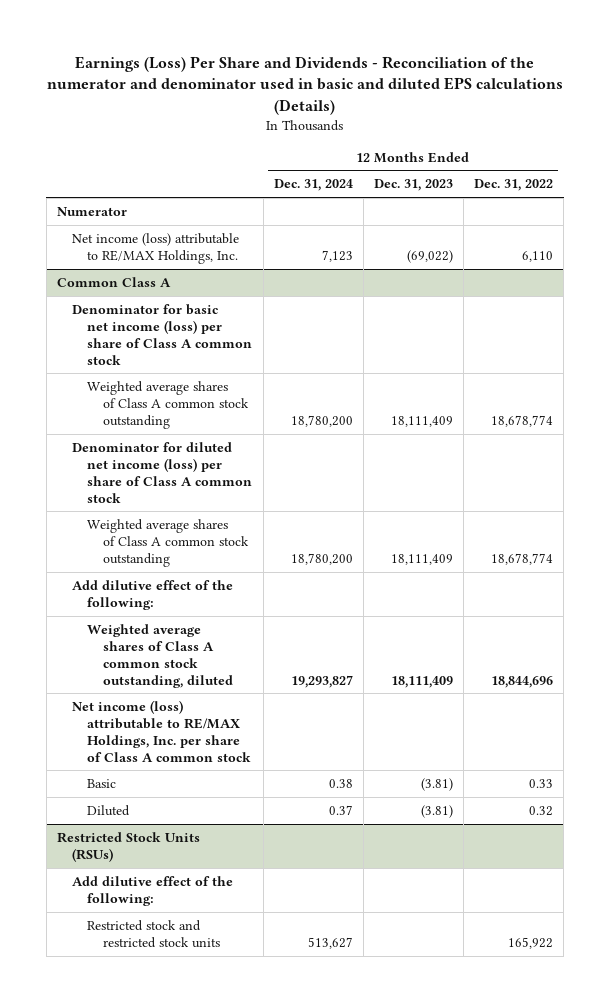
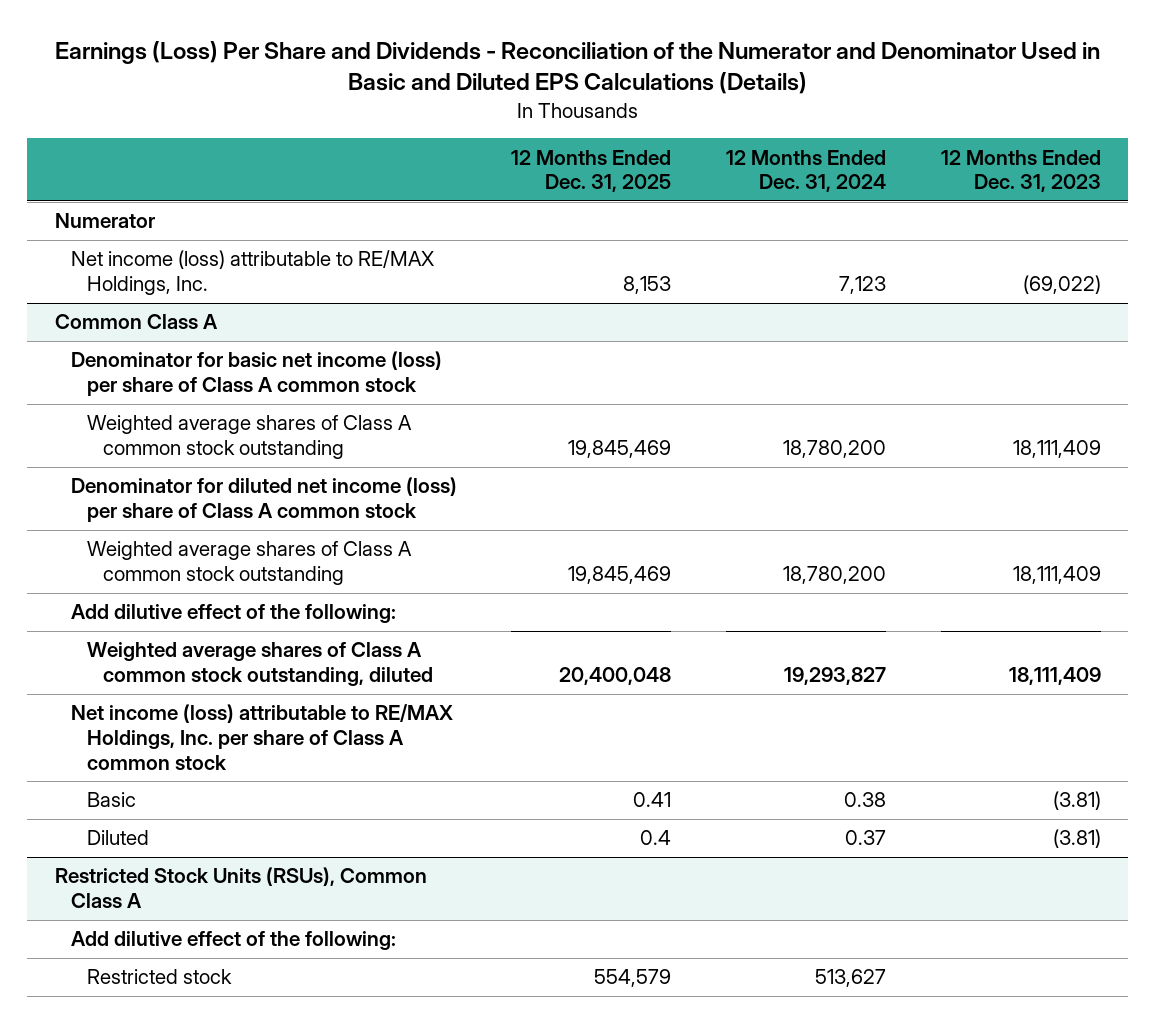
- Earnings (Loss) Per Share and Dividends - Reconciliation of the numerator and denominator used in basic and diluted EPS calculations (Details)
+ Earnings (Loss) Per Share and Dividends - Reconciliation of the Numerator and Denominator Used in Basic and Diluted EPS Calculations (Details)
- | 12 Months Ended Dec. 31, 2024 | 12 Months Ended Dec. 31, 2023 | 12 Months Ended Dec. 31, 2022
+ | 12 Months Ended Dec. 31, 2025 | 12 Months Ended Dec. 31, 2024 | 12 Months Ended Dec. 31, 2023
- Restricted Stock Units (RSUs)
+ Restricted Stock Units (RSUs), Common Class A
- Restricted stock and restricted stock units | 513,627 | | 165,922
+ Restricted stock | 554,579 | 513,627 |

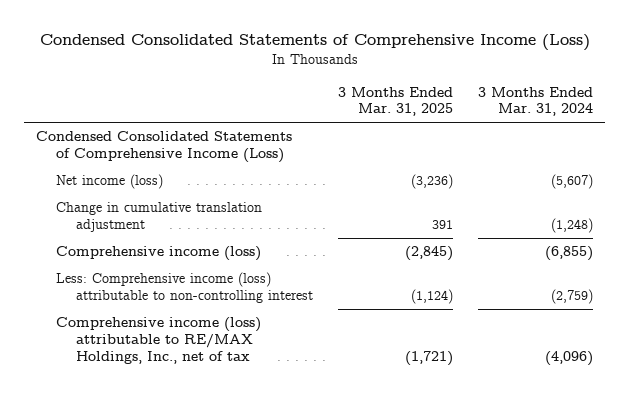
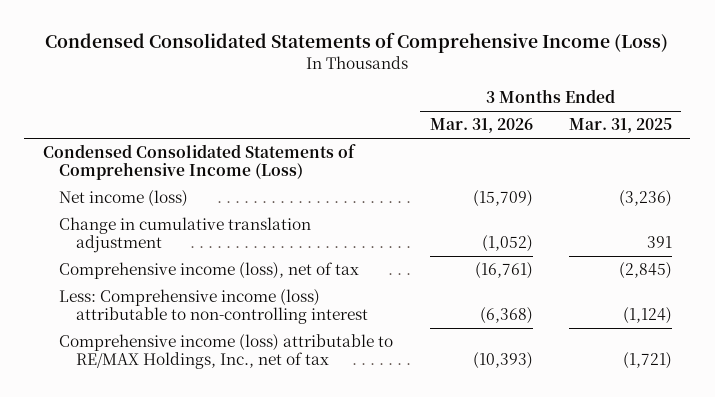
- | 3 Months Ended Mar. 31, 2025 | 3 Months Ended Mar. 31, 2024
+ | 3 Months Ended Mar. 31, 2026 | 3 Months Ended Mar. 31, 2025
- Comprehensive income (loss) | (2,845) | (6,855)
+ Comprehensive income (loss), net of tax | (16,761) | (2,845)

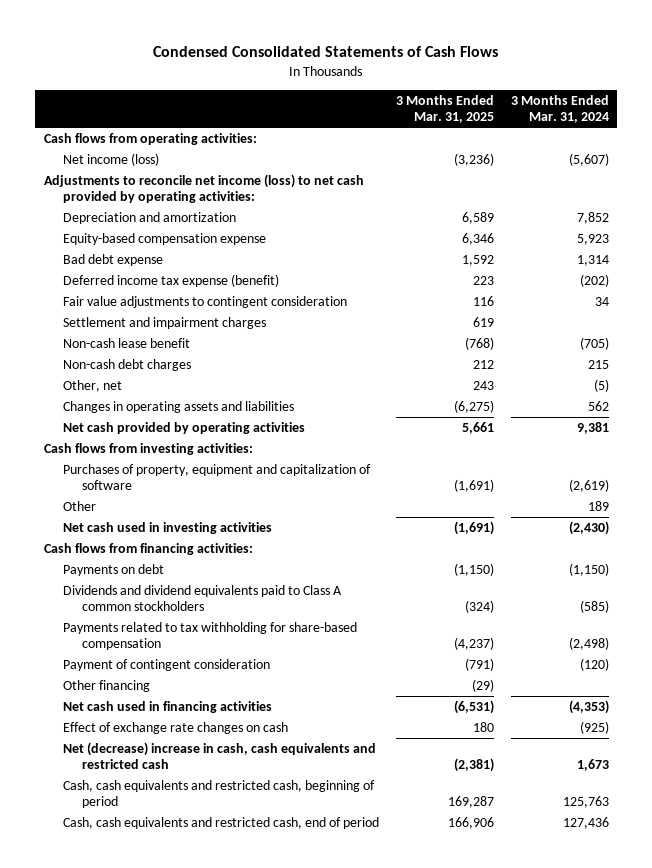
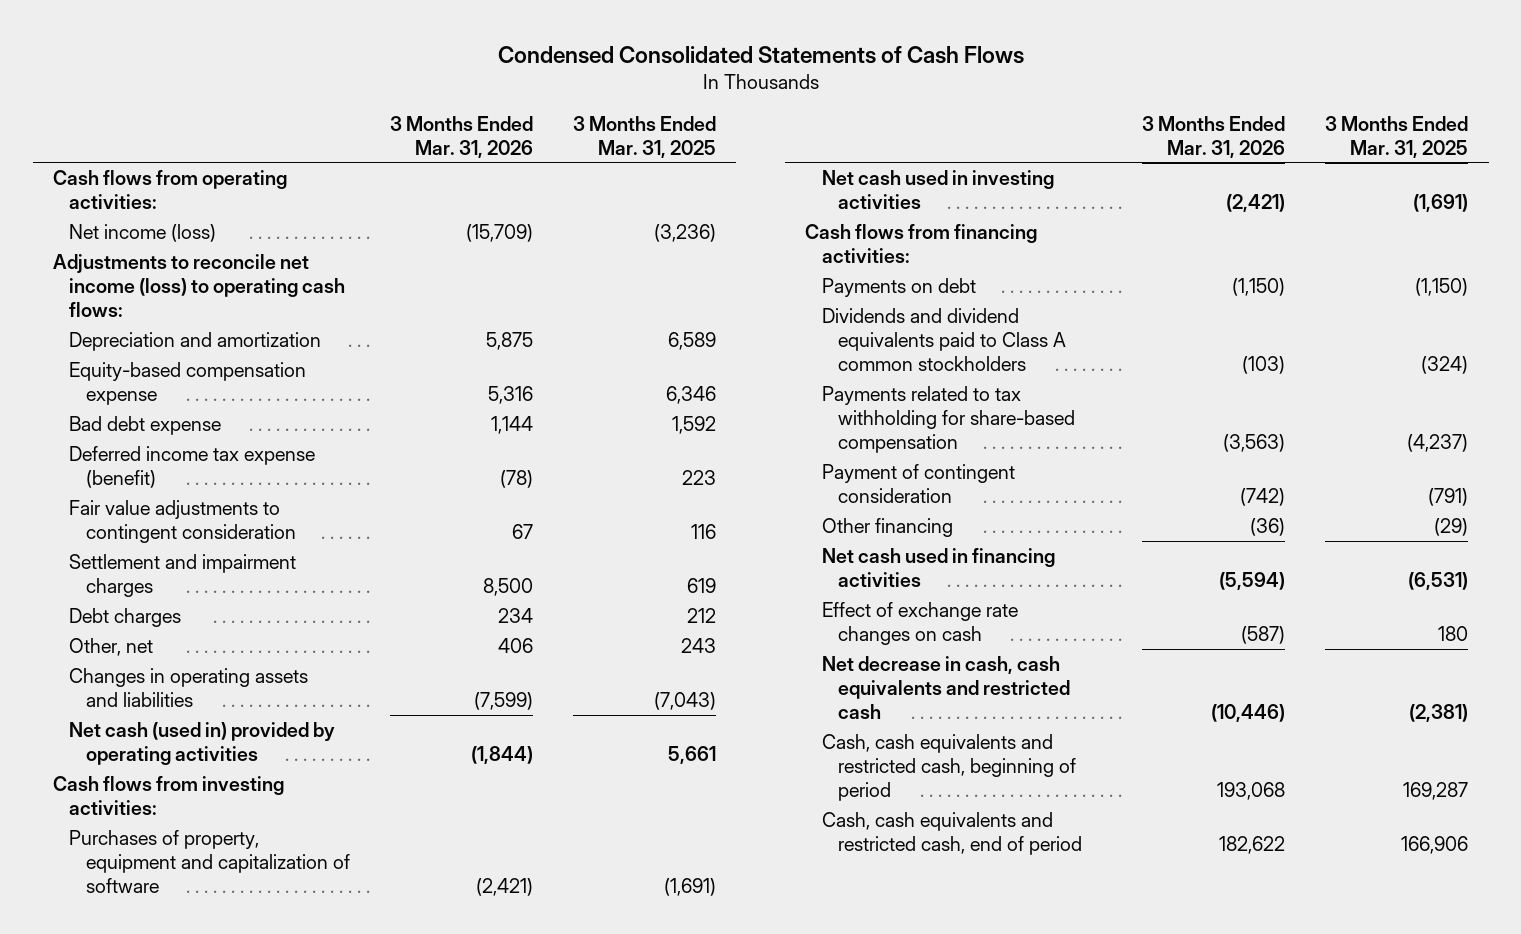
- | 3 Months Ended Mar. 31, 2025 | 3 Months Ended Mar. 31, 2024
+ | 3 Months Ended Mar. 31, 2026 | 3 Months Ended Mar. 31, 2025
- Adjustments to reconcile net income (loss) to net cash provided by operating activities:
+ Adjustments to reconcile net income (loss) to operating cash flows:
- Non-cash lease benefit | (768) | (705)
- Non-cash debt charges | 212 | 215
+ Debt charges | 234 | 212
- Changes in operating assets and liabilities | (6,275) | 562
- Net cash provided by operating activities | 5,661 | 9,381
+ Changes in operating assets and liabilities | (7,599) | (7,043)
+ Net cash (used in) provided by operating activities | (1,844) | 5,661
- Other | | 189
- Net (decrease) increase in cash, cash equivalents and restricted cash | (2,381) | 1,673
+ Net decrease in cash, cash equivalents and restricted cash | (10,446) | (2,381)

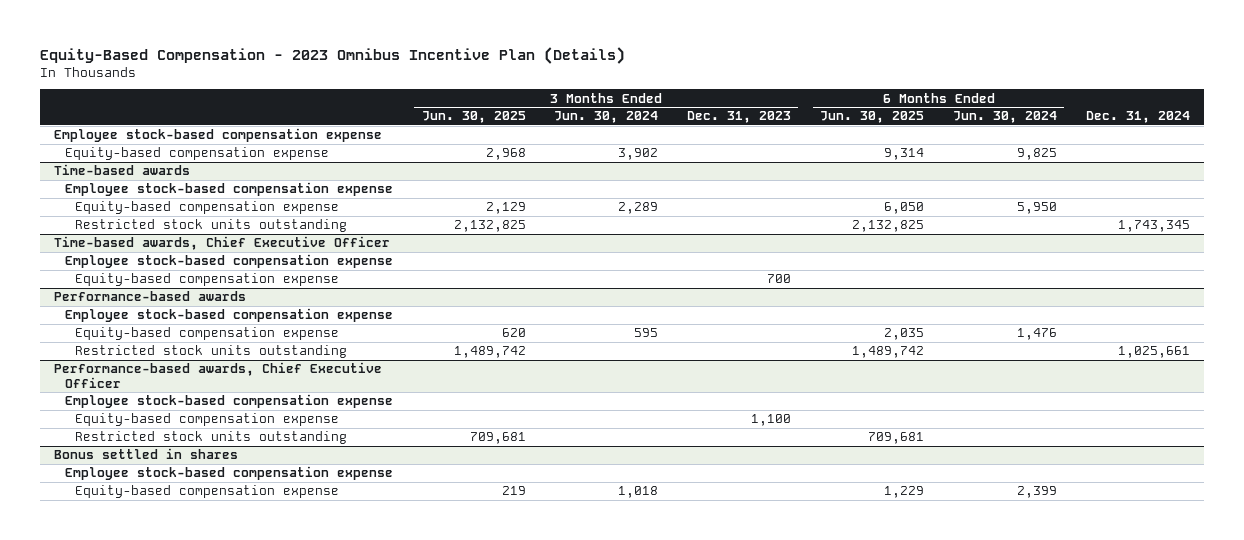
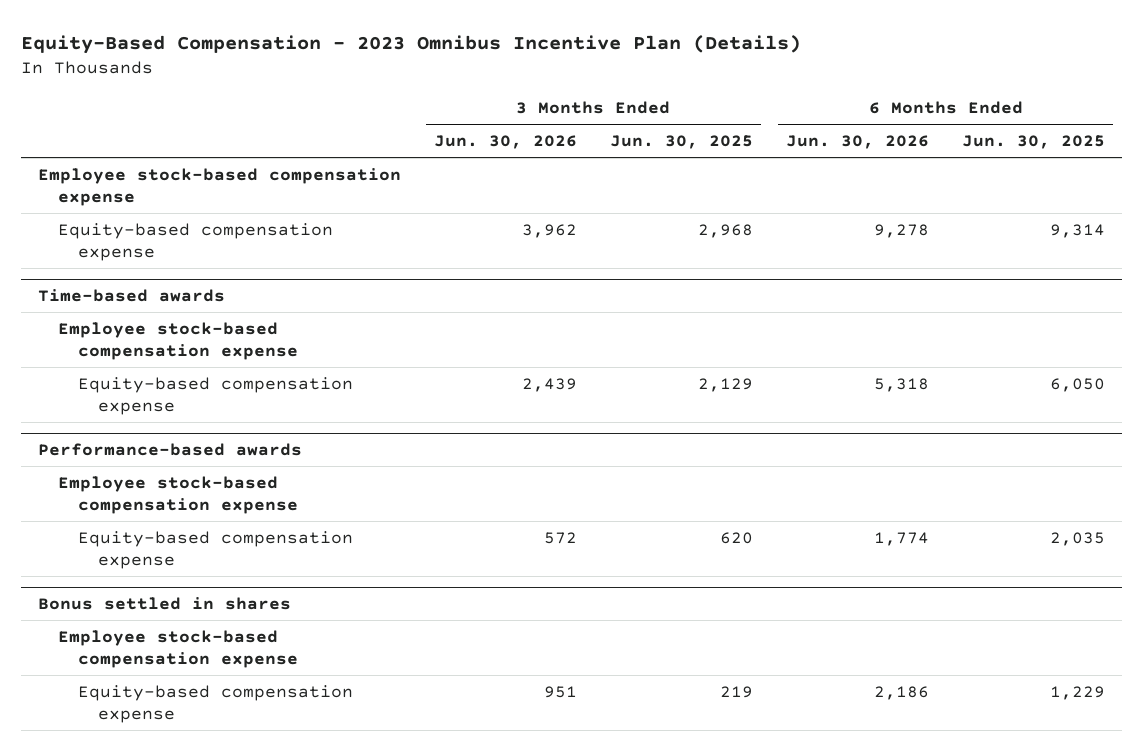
- | 3 Months Ended Jun. 30, 2025 | 3 Months Ended Jun. 30, 2024 | 3 Months Ended Dec. 31, 2023 | 6 Months Ended Jun. 30, 2025 | 6 Months Ended Jun. 30, 2024 | Dec. 31, 2024
+ | 3 Months Ended Jun. 30, 2026 | 3 Months Ended Jun. 30, 2025 | 6 Months Ended Jun. 30, 2026 | 6 Months Ended Jun. 30, 2025
@ Time-based awards
- Restricted stock units outstanding | 2,132,825 | | | 2,132,825 | | 1,743,345
- Time-based awards, Chief Executive Officer
- Employee stock-based compensation expense
- Equity-based compensation expense | | | 700 | | |
@ Performance-based awards
- Restricted stock units outstanding | 1,489,742 | | | 1,489,742 | | 1,025,661
- Performance-based awards, Chief Executive Officer
- Employee stock-based compensation expense
- Equity-based compensation expense | | | 1,100 | | |
- Restricted stock units outstanding | 709,681 | | | 709,681 | |

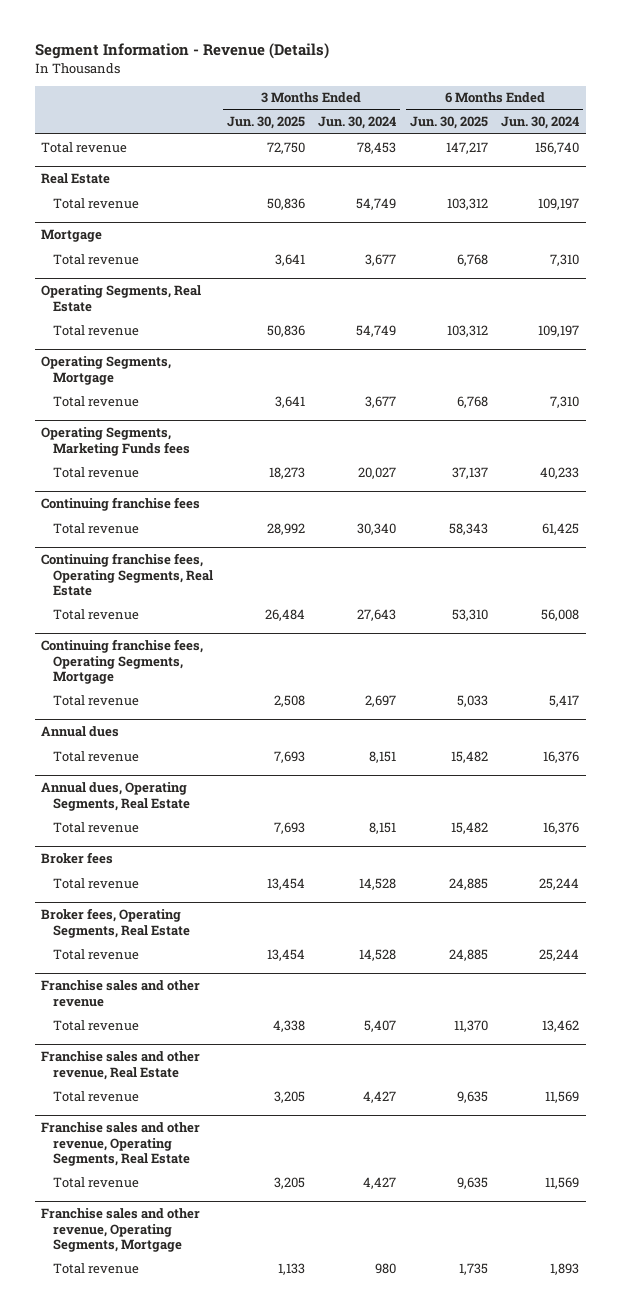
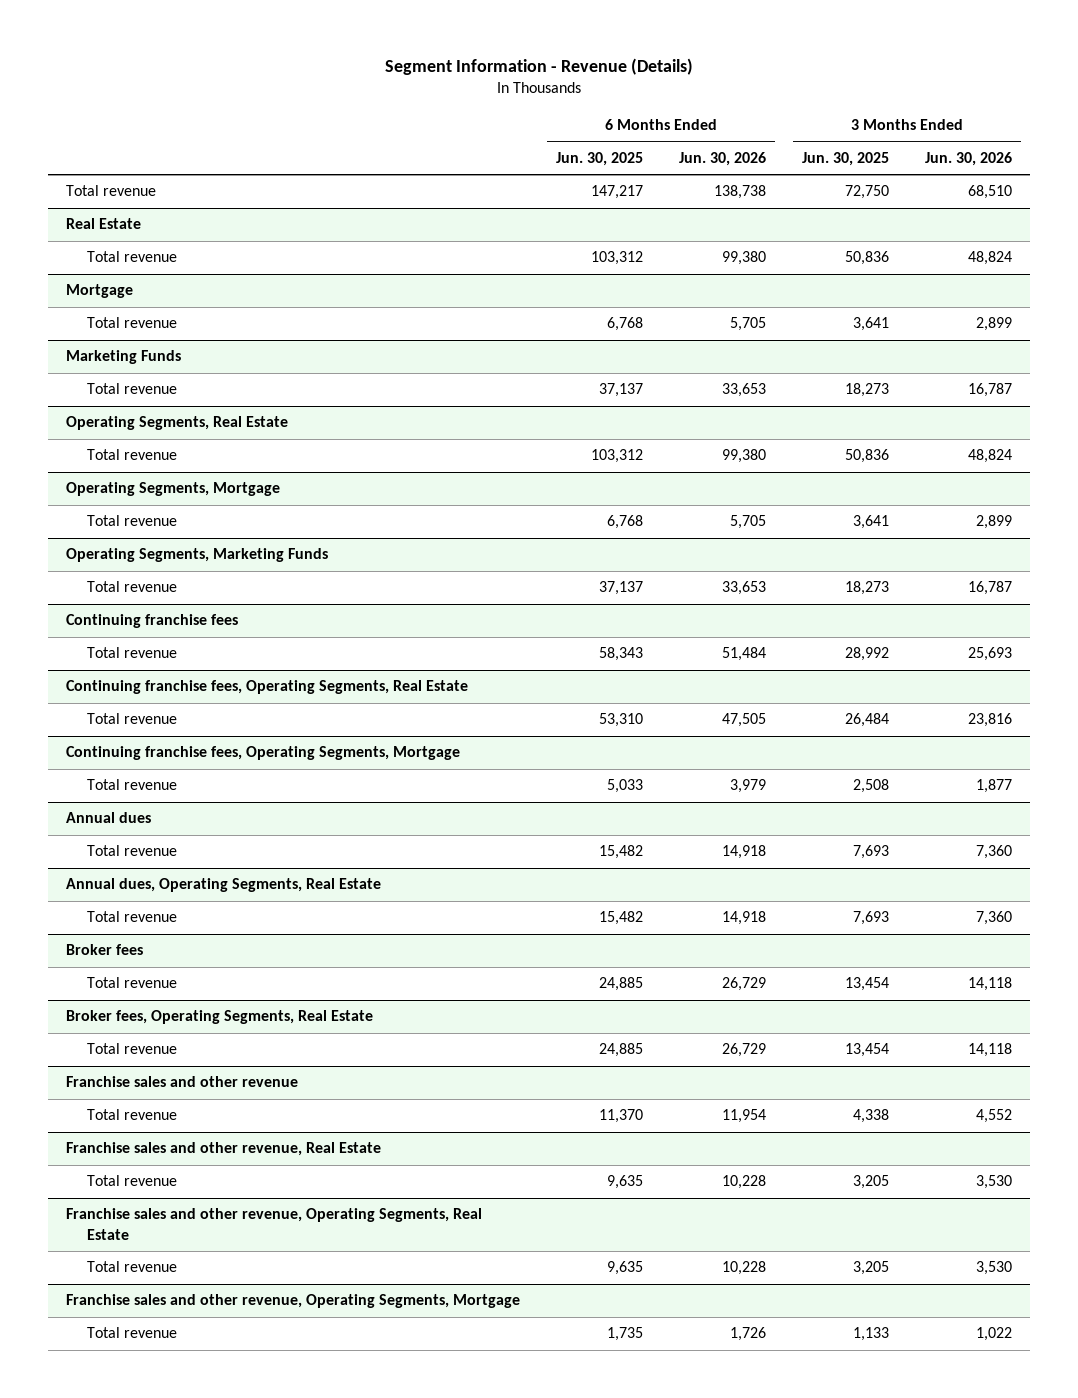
- | 3 Months Ended Jun. 30, 2025 | 3 Months Ended Jun. 30, 2024 | 6 Months Ended Jun. 30, 2025 | 6 Months Ended Jun. 30, 2024
+ | 6 Months Ended Jun. 30, 2025 | 6 Months Ended Jun. 30, 2026 | 3 Months Ended Jun. 30, 2025 | 3 Months Ended Jun. 30, 2026
+ Marketing Funds
+ Total revenue | 37,137 | 33,653 | 18,273 | 16,787
- Operating Segments, Marketing Funds fees
+ Operating Segments, Marketing Funds

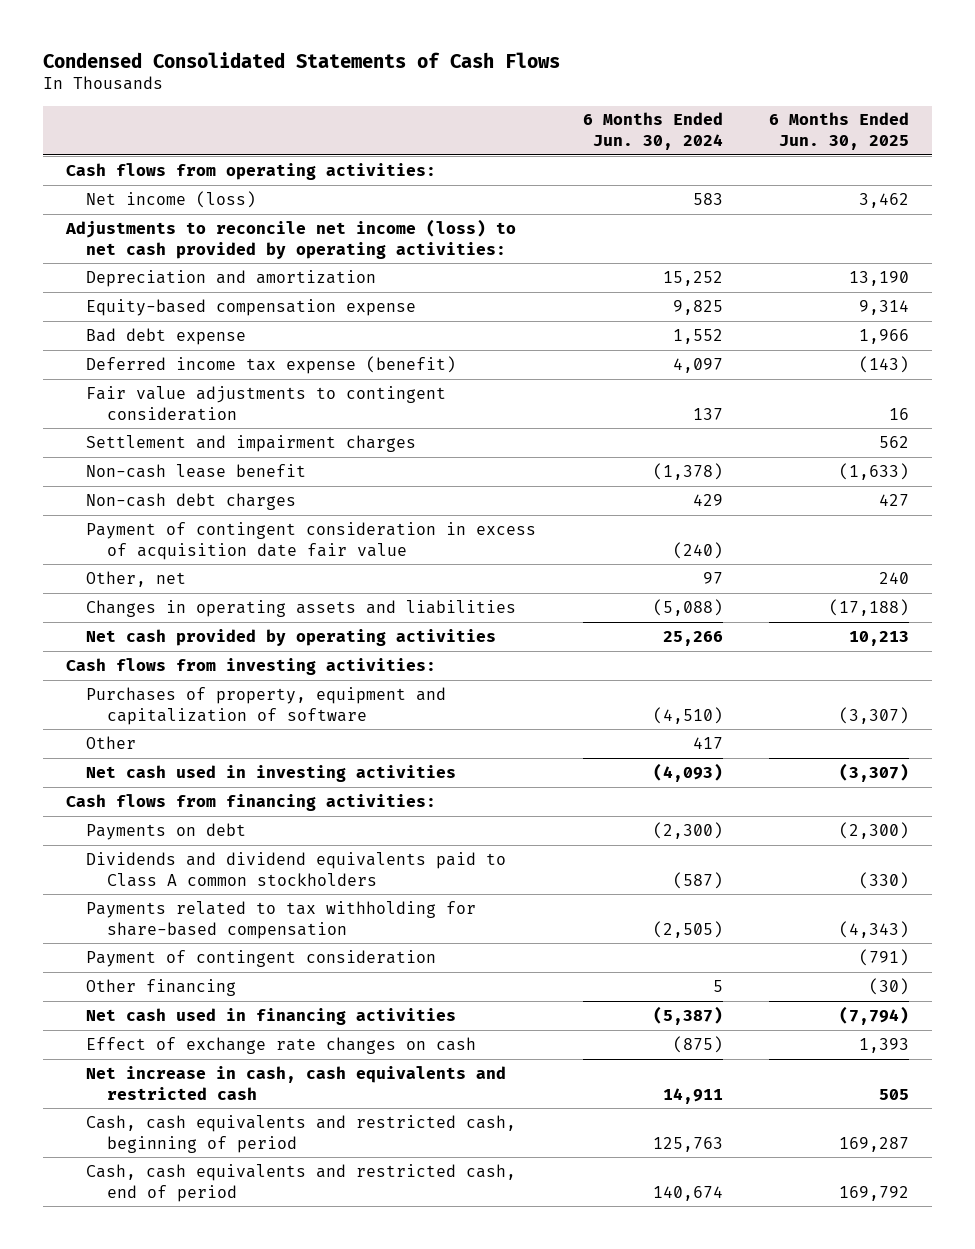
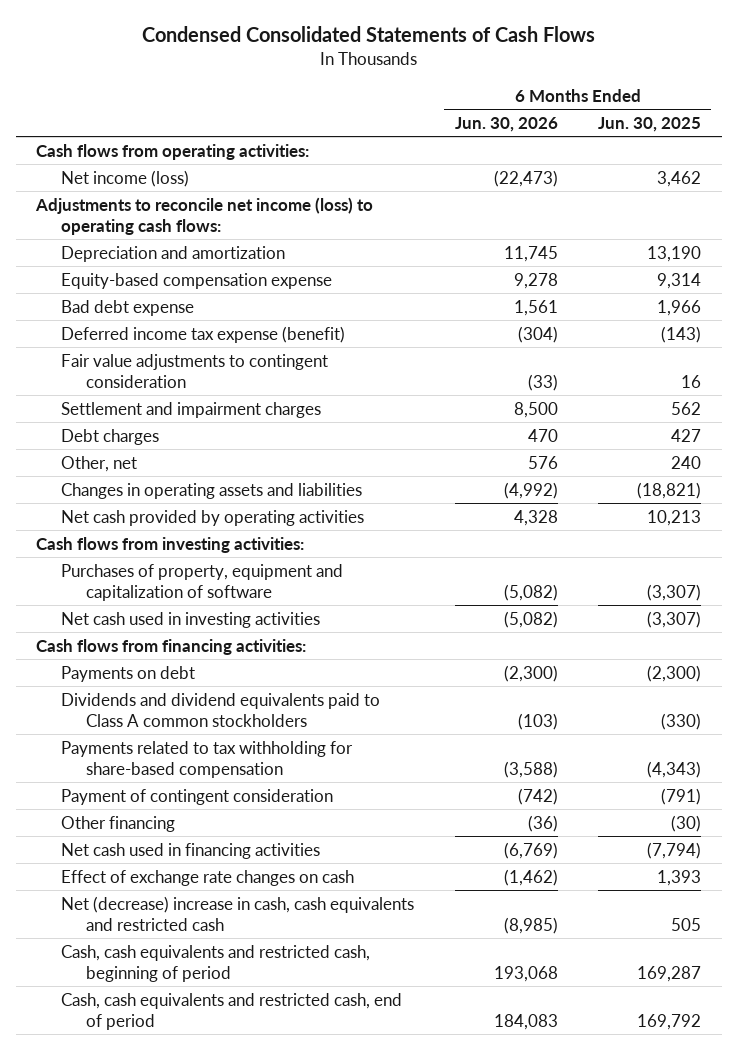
- | 6 Months Ended Jun. 30, 2024 | 6 Months Ended Jun. 30, 2025
+ | 6 Months Ended Jun. 30, 2026 | 6 Months Ended Jun. 30, 2025
- Adjustments to reconcile net income (loss) to net cash provided by operating activities:
+ Adjustments to reconcile net income (loss) to operating cash flows:
- Non-cash lease benefit | (1,378) | (1,633)
- Non-cash debt charges | 429 | 427
- Payment of contingent consideration in excess of acquisition date fair value | (240) |
+ Debt charges | 470 | 427
- Changes in operating assets and liabilities | (5,088) | (17,188)
+ Changes in operating assets and liabilities | (4,992) | (18,821)
- Other | 417 |
- Net increase in cash, cash equivalents and restricted cash | 14,911 | 505
+ Net (decrease) increase in cash, cash equivalents and restricted cash | (8,985) | 505

